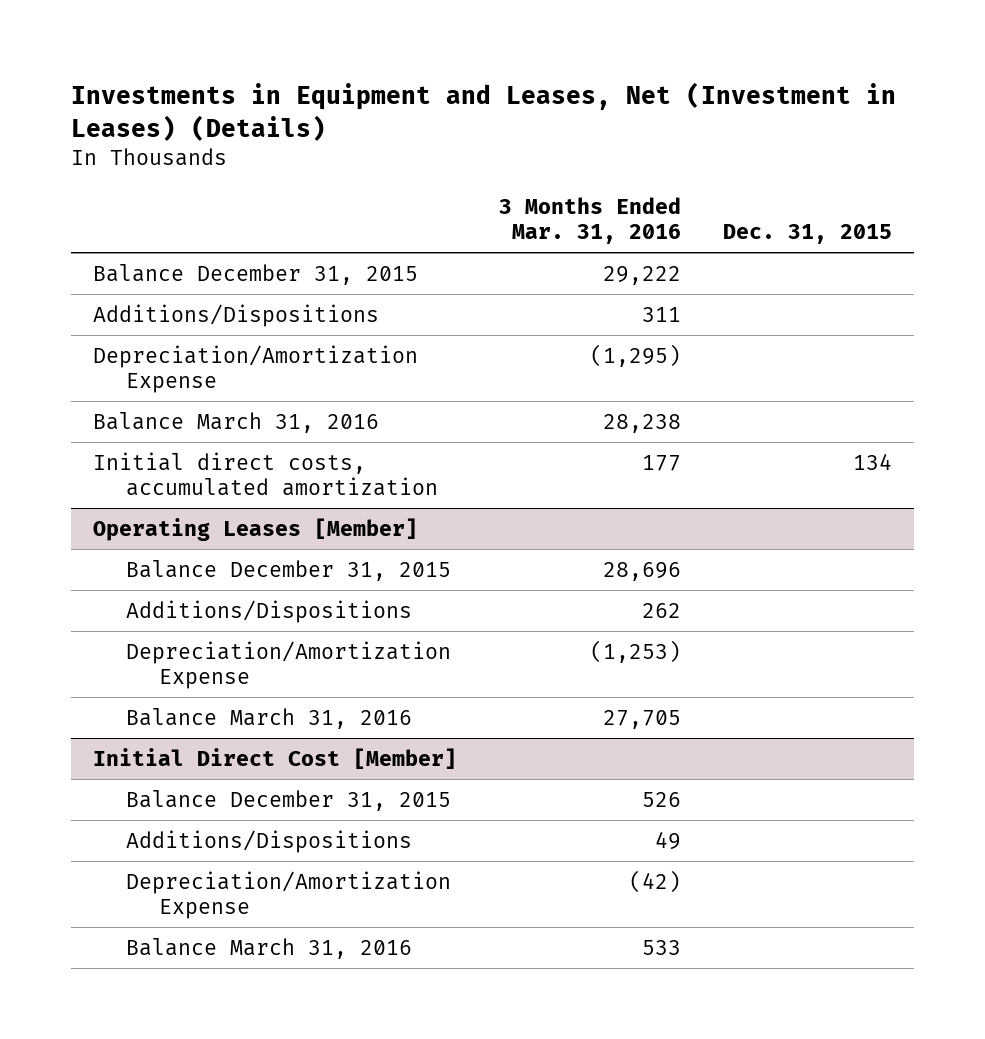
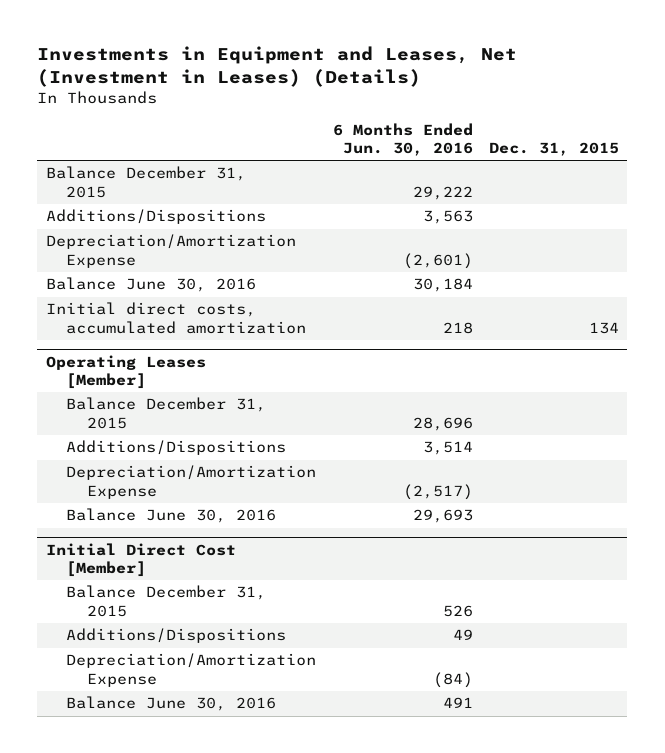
- | 3 Months Ended Mar. 31, 2016 | Dec. 31, 2015
+ | 6 Months Ended Jun. 30, 2016 | Dec. 31, 2015
- Balance March 31, 2016 | 28,238 |
+ Balance June 30, 2016 | 30,184 |
@ Operating Leases [Member]
- Balance March 31, 2016 | 27,705 |
+ Balance June 30, 2016 | 29,693 |
@ Initial Direct Cost [Member]
- Balance March 31, 2016 | 533 |
+ Balance June 30, 2016 | 491 |

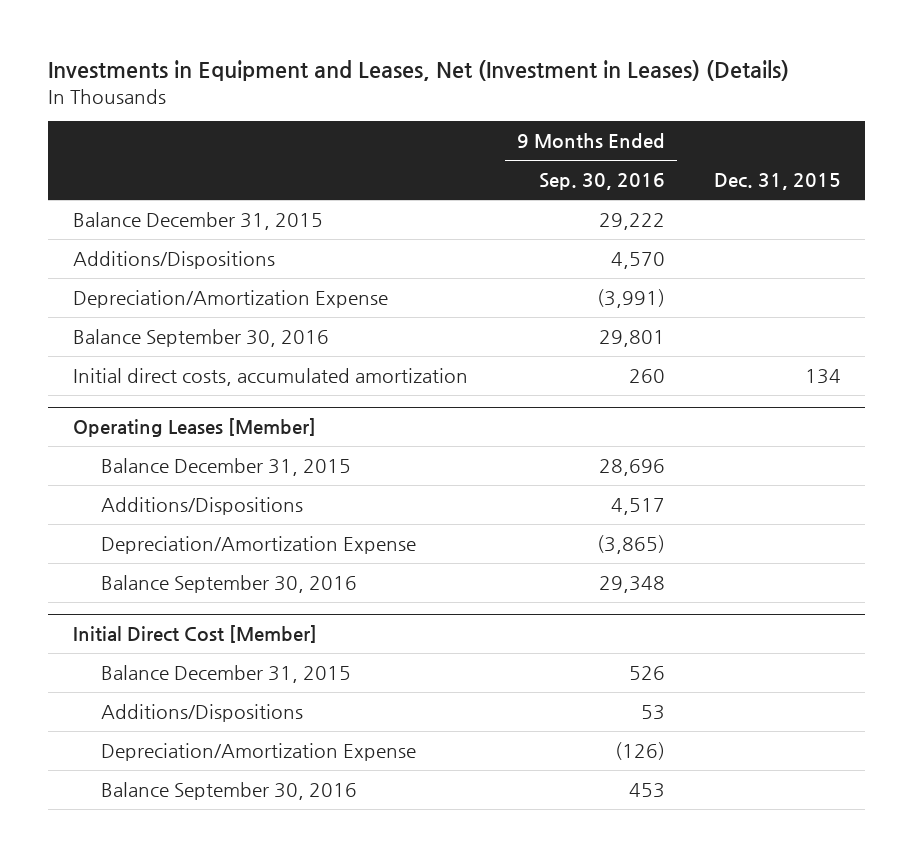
- | 6 Months Ended Jun. 30, 2016 | Dec. 31, 2015
+ | 9 Months Ended Sep. 30, 2016 | Dec. 31, 2015
- Balance June 30, 2016 | 30,184 |
+ Balance September 30, 2016 | 29,801 |
@ Operating Leases [Member]
- Balance June 30, 2016 | 29,693 |
+ Balance September 30, 2016 | 29,348 |
@ Initial Direct Cost [Member]
- Balance June 30, 2016 | 491 |
+ Balance September 30, 2016 | 453 |

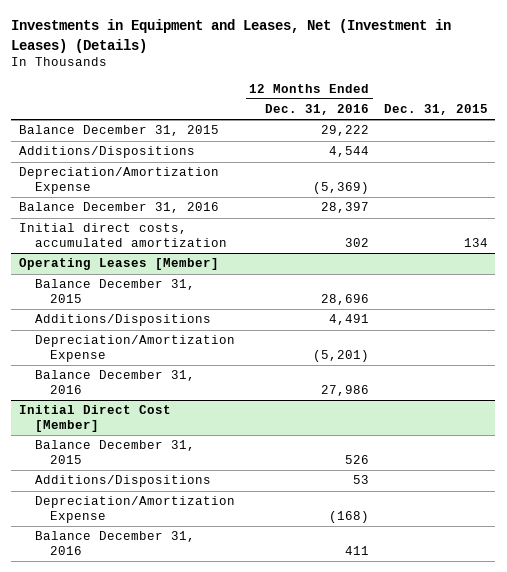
- | 9 Months Ended Sep. 30, 2016 | Dec. 31, 2015
+ | 12 Months Ended Dec. 31, 2016 | Dec. 31, 2015
- Balance September 30, 2016 | 29,801 |
+ Balance December 31, 2016 | 28,397 |
@ Operating Leases [Member]
- Balance September 30, 2016 | 29,348 |
+ Balance December 31, 2016 | 27,986 |
@ Initial Direct Cost [Member]
- Balance September 30, 2016 | 453 |
+ Balance December 31, 2016 | 411 |

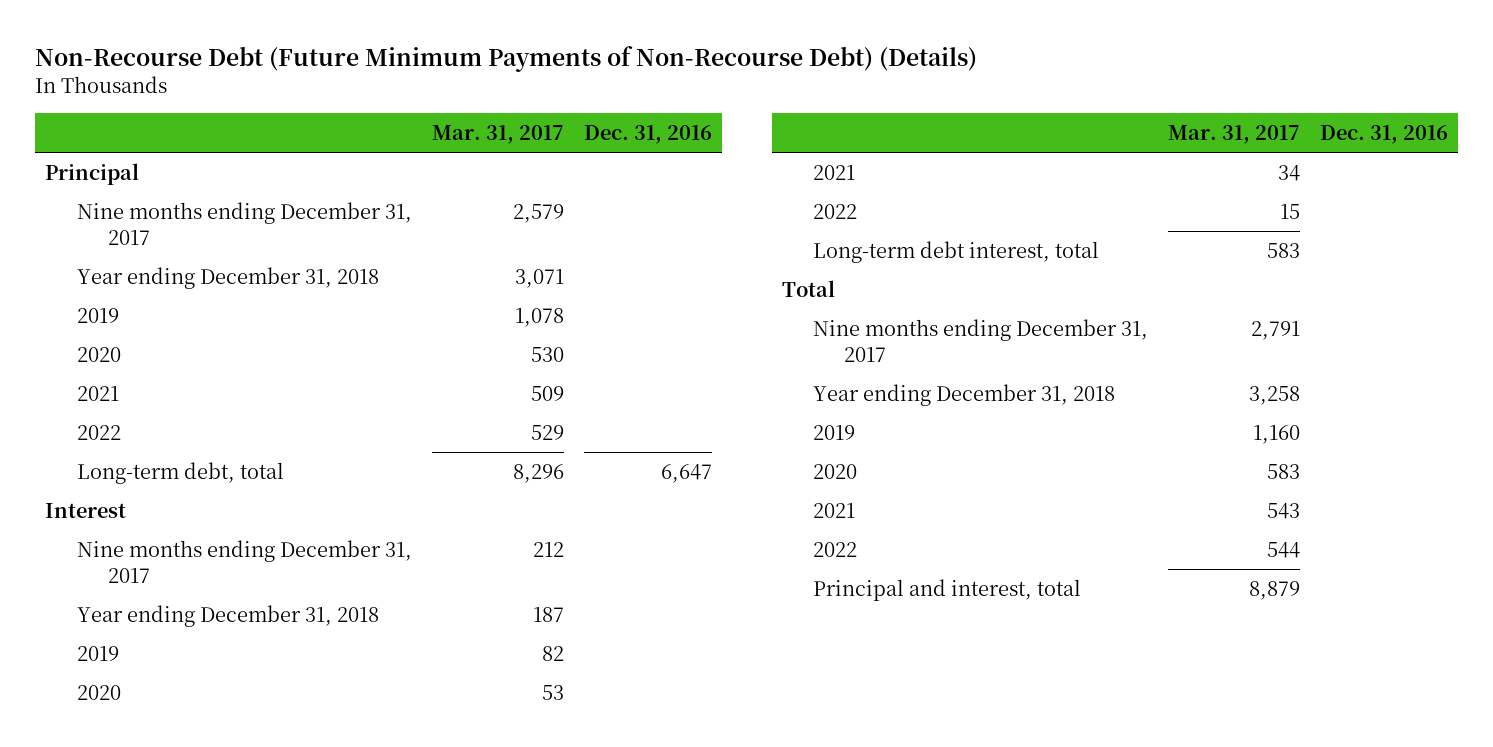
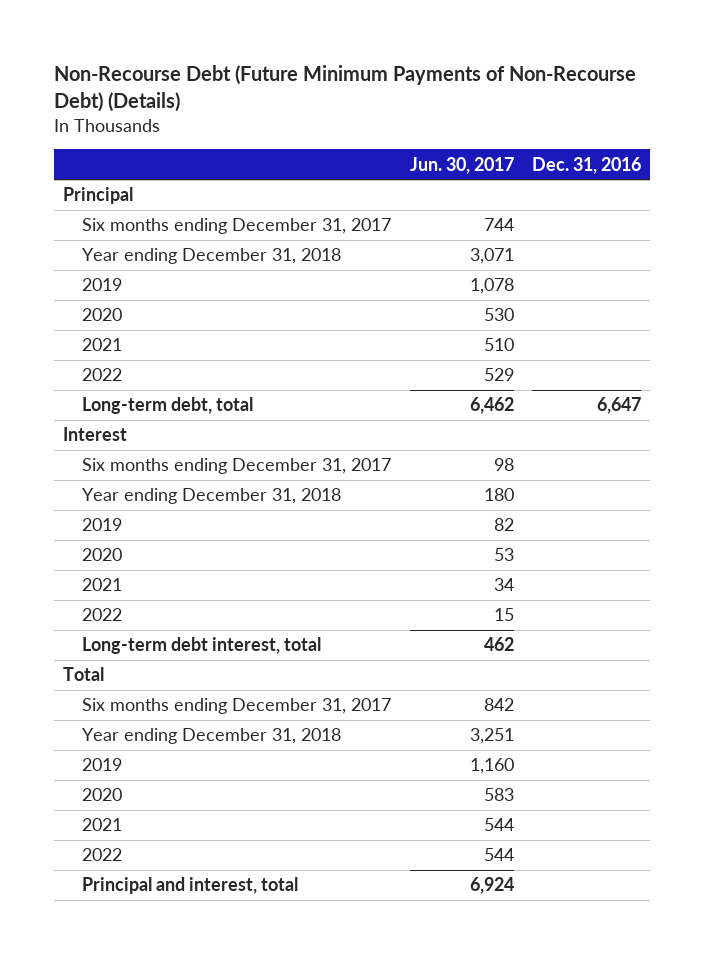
- | Mar. 31, 2017 | Dec. 31, 2016
+ | Jun. 30, 2017 | Dec. 31, 2016
- Nine months ending December 31, 2017 | 2,579 |
+ Six months ending December 31, 2017 | 744 |
- Nine months ending December 31, 2017 | 212 |
+ Six months ending December 31, 2017 | 98 |
- Nine months ending December 31, 2017 | 2,791 |
+ Six months ending December 31, 2017 | 842 |

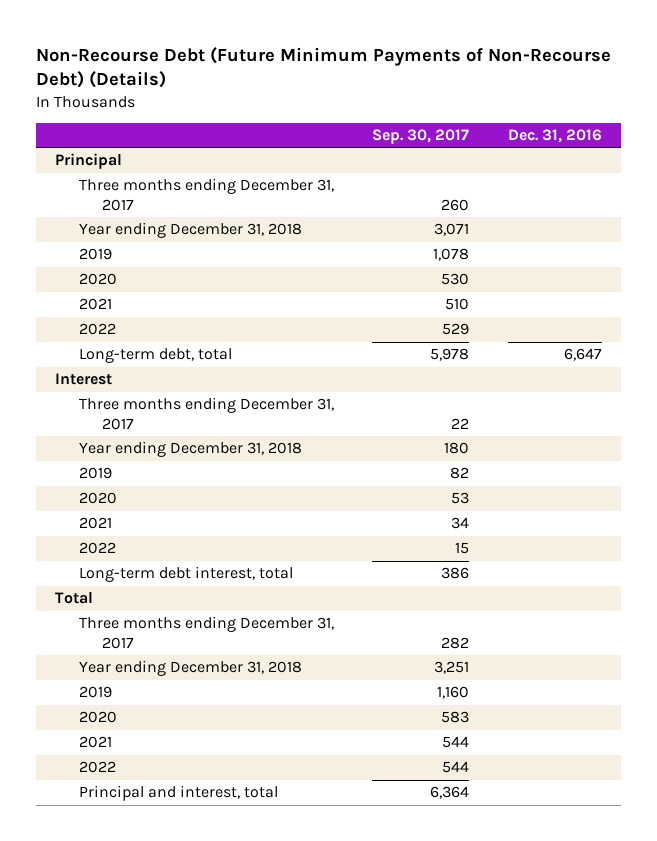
- | Jun. 30, 2017 | Dec. 31, 2016
+ | Sep. 30, 2017 | Dec. 31, 2016
- Six months ending December 31, 2017 | 744 |
+ Three months ending December 31, 2017 | 260 |
- Six months ending December 31, 2017 | 98 |
+ Three months ending December 31, 2017 | 22 |
- Six months ending December 31, 2017 | 842 |
+ Three months ending December 31, 2017 | 282 |

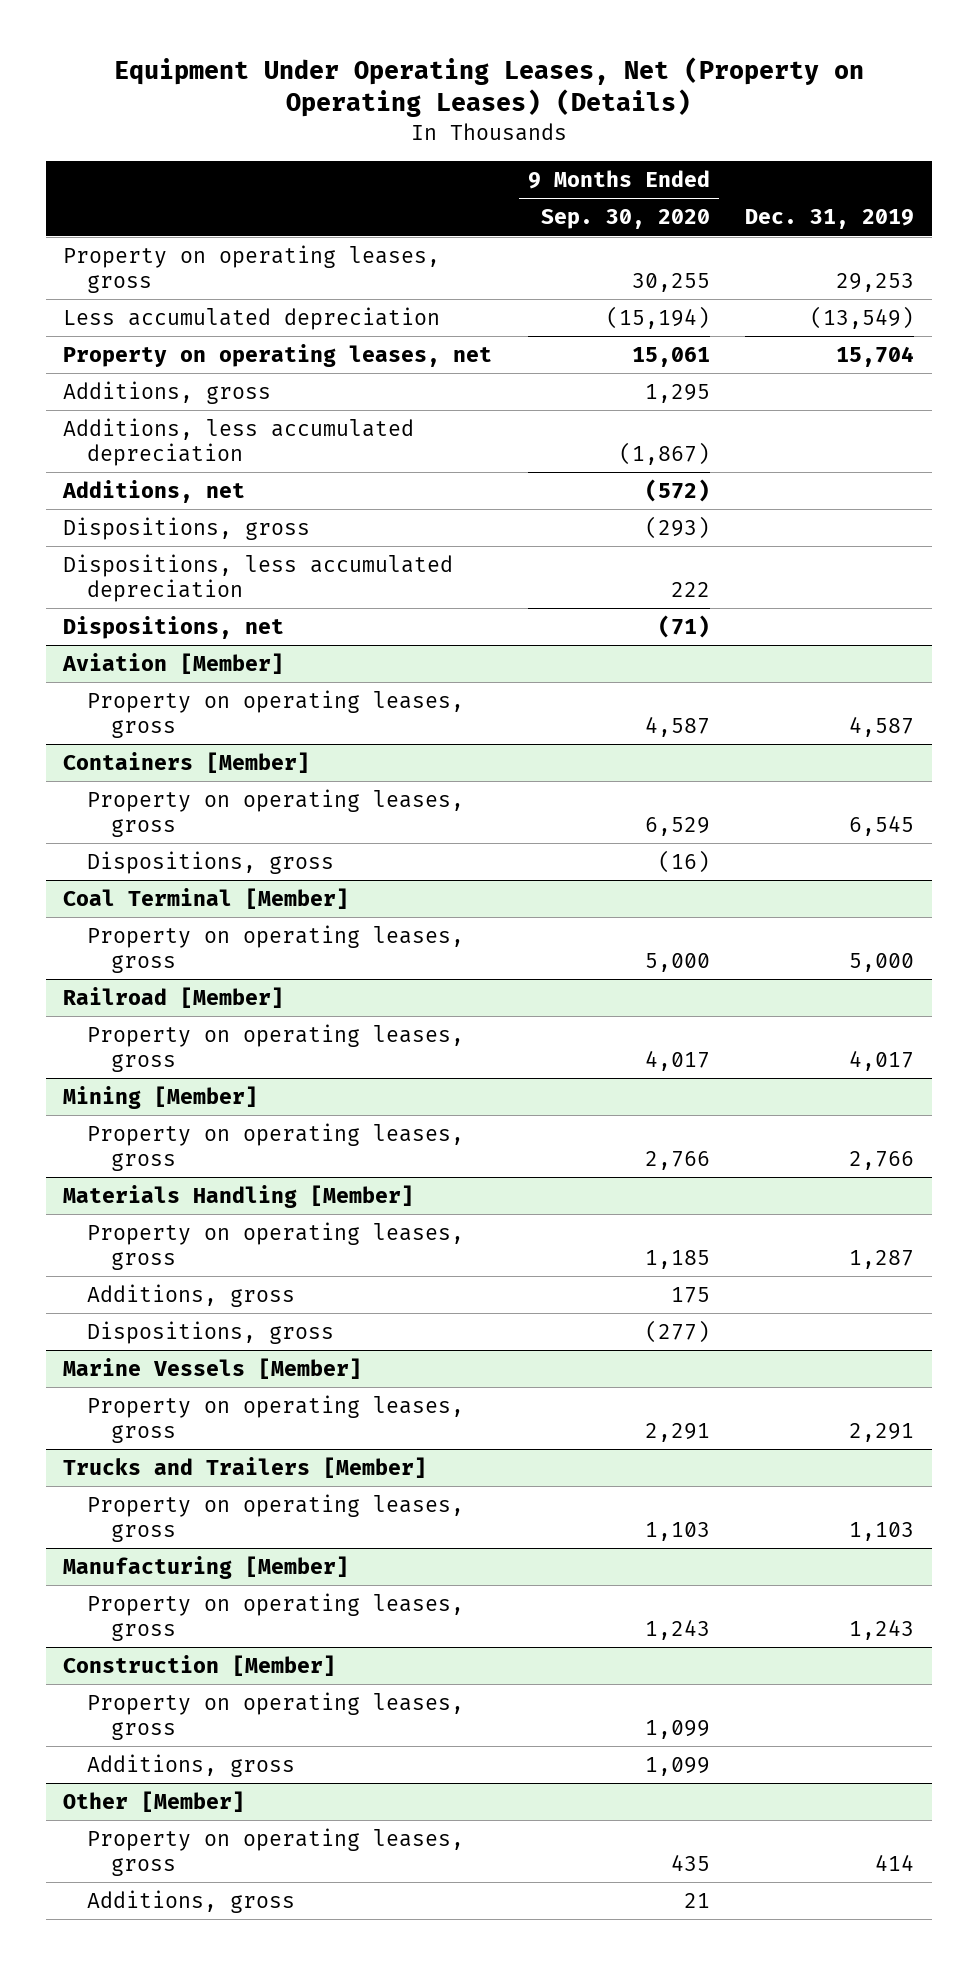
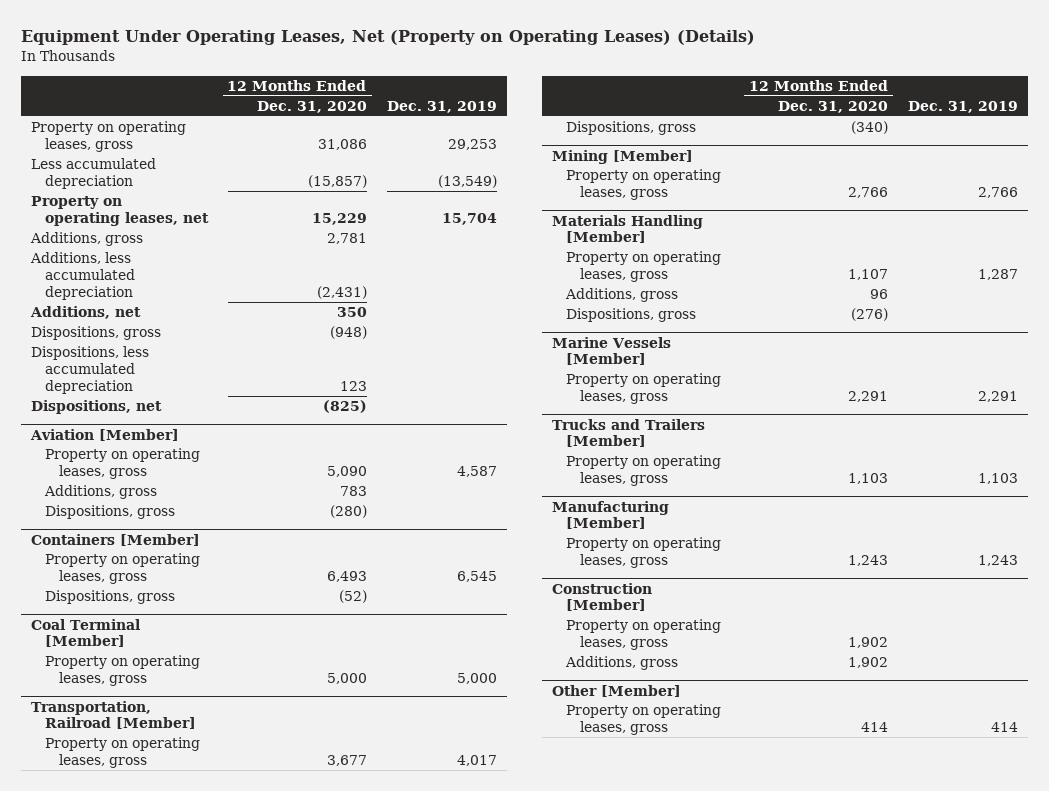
- | 9 Months Ended Sep. 30, 2020 | Dec. 31, 2019
+ | 12 Months Ended Dec. 31, 2020 | Dec. 31, 2019
@ Aviation [Member]
+ Additions, gross | 783 |
+ Dispositions, gross | (280) |
- Railroad [Member]
+ Transportation, Railroad [Member]
+ Dispositions, gross | (340) |
@ Other [Member]
- Additions, gross | 21 |

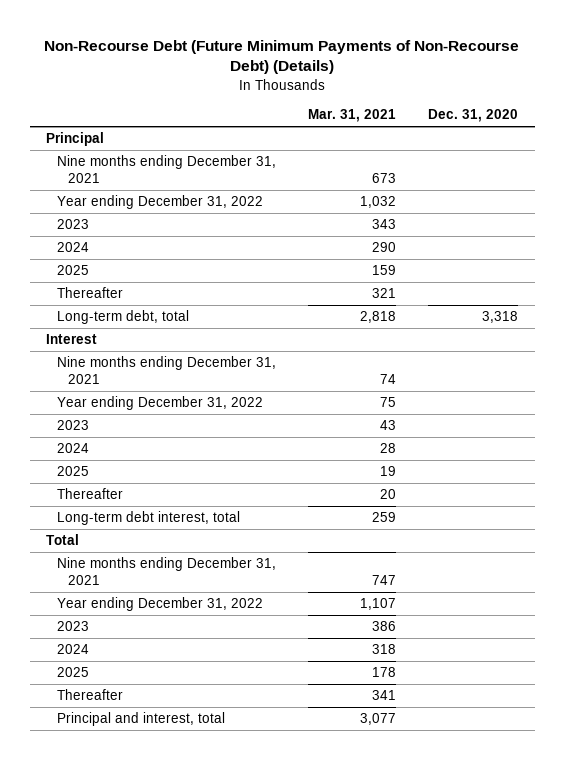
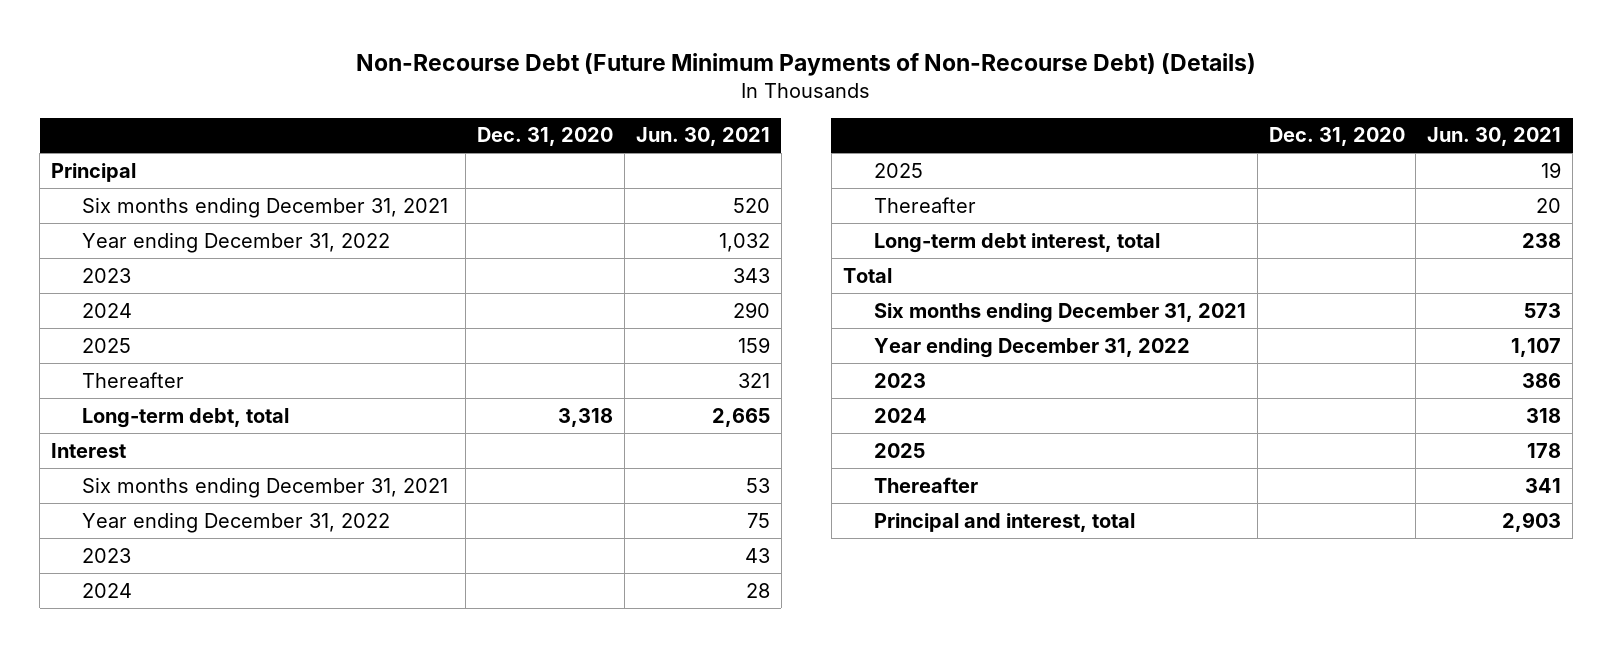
- | Mar. 31, 2021 | Dec. 31, 2020
+ | Dec. 31, 2020 | Jun. 30, 2021
- Nine months ending December 31, 2021 | 673 |
+ Six months ending December 31, 2021 | | 520
- Nine months ending December 31, 2021 | 74 |
+ Six months ending December 31, 2021 | | 53
- Nine months ending December 31, 2021 | 747 |
+ Six months ending December 31, 2021 | | 573

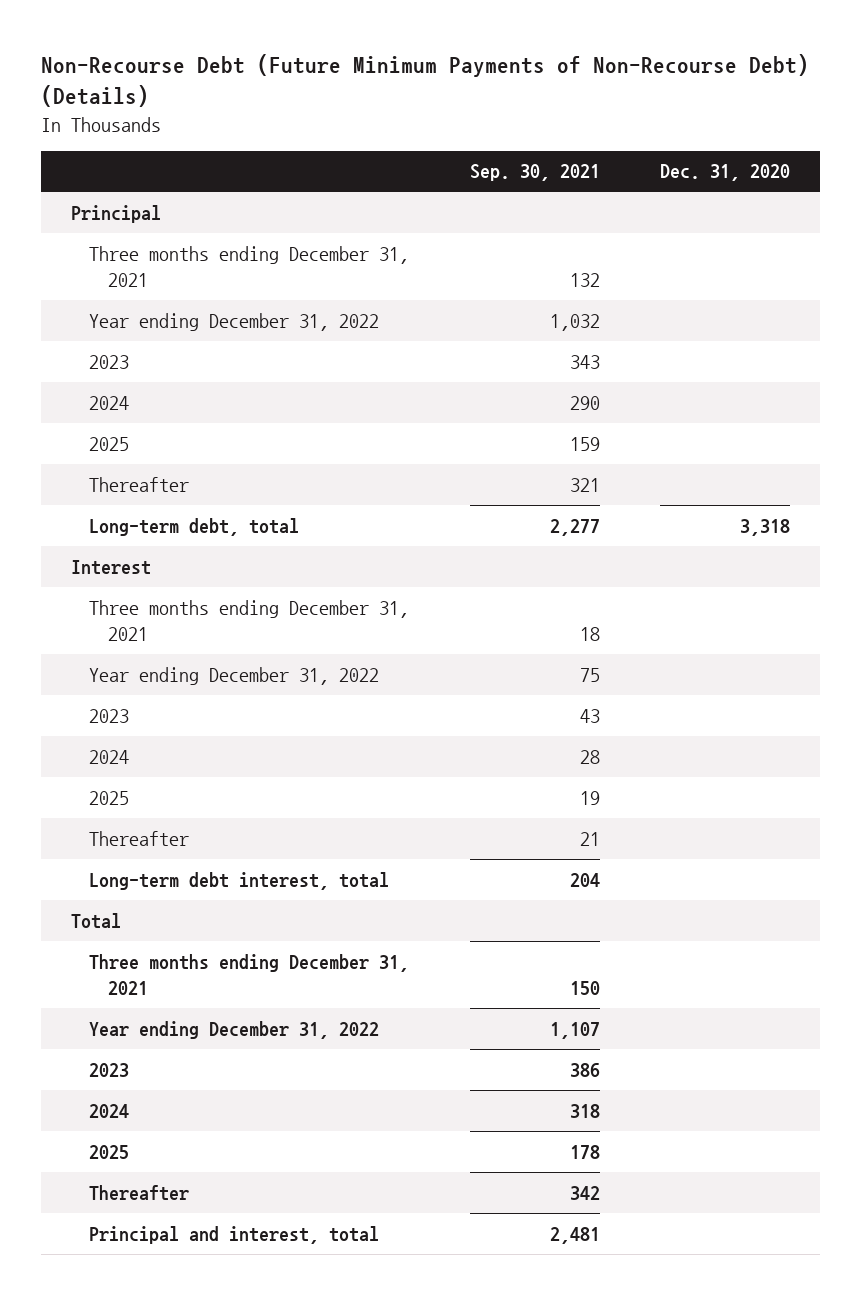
- | Dec. 31, 2020 | Jun. 30, 2021
+ | Sep. 30, 2021 | Dec. 31, 2020
- Six months ending December 31, 2021 | | 520
+ Three months ending December 31, 2021 | 132 |
- Six months ending December 31, 2021 | | 53
+ Three months ending December 31, 2021 | 18 |
- Six months ending December 31, 2021 | | 573
+ Three months ending December 31, 2021 | 150 |

